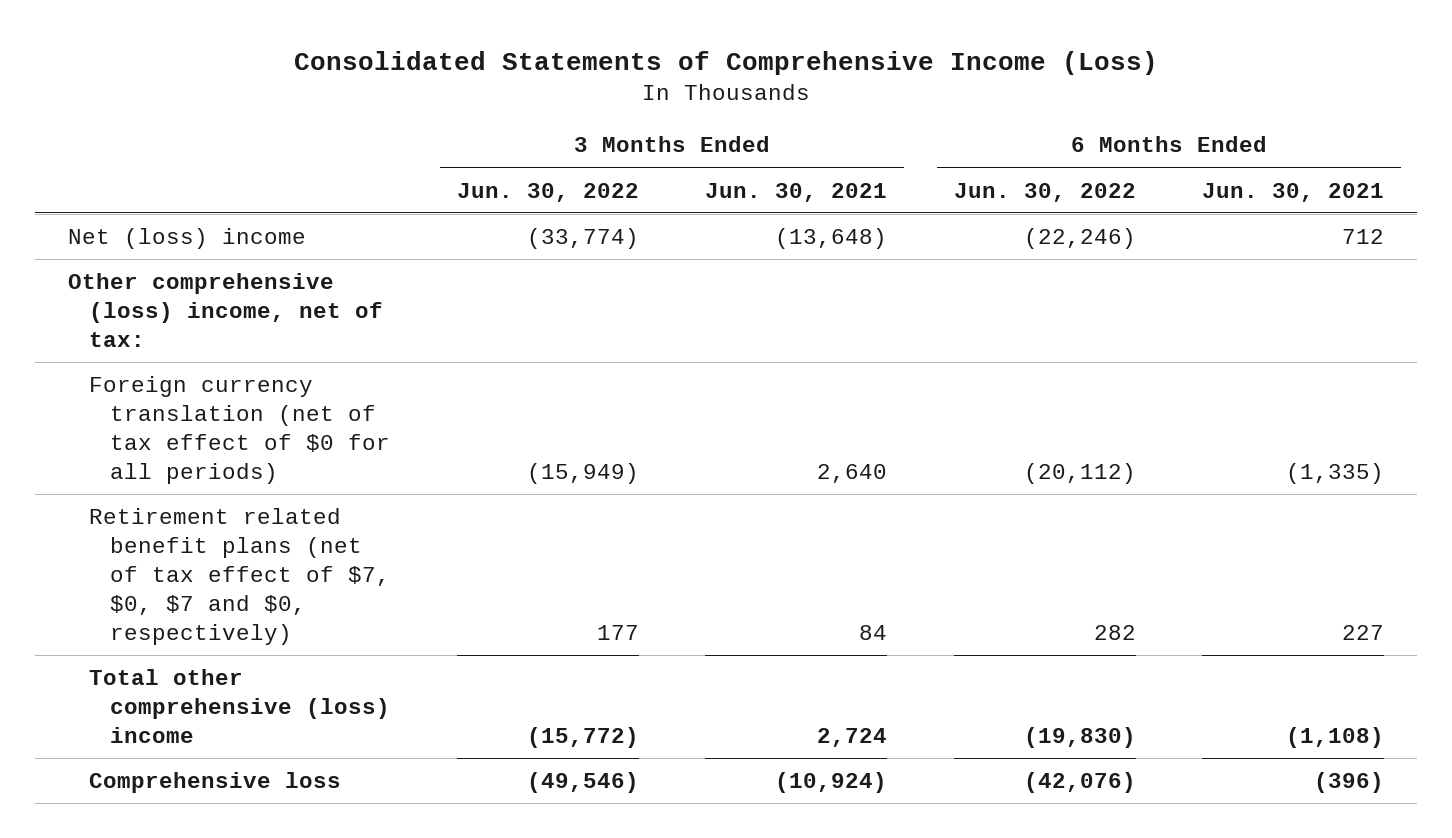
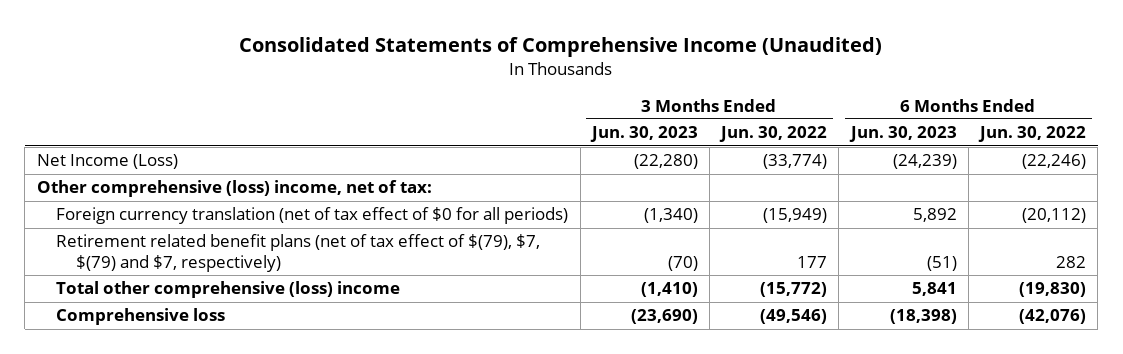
- Consolidated Statements of Comprehensive Income (Loss)
+ Consolidated Statements of Comprehensive Income (Unaudited)
- | 3 Months Ended Jun. 30, 2022 | 3 Months Ended Jun. 30, 2021 | 6 Months Ended Jun. 30, 2022 | 6 Months Ended Jun. 30, 2021
+ | 3 Months Ended Jun. 30, 2023 | 3 Months Ended Jun. 30, 2022 | 6 Months Ended Jun. 30, 2023 | 6 Months Ended Jun. 30, 2022
- Net (loss) income | (33,774) | (13,648) | (22,246) | 712
+ Net Income (Loss) | (22,280) | (33,774) | (24,239) | (22,246)
- Retirement related benefit plans (net of tax effect of $7, $0, $7 and $0, respectively) | 177 | 84 | 282 | 227
+ Retirement related benefit plans (net of tax effect of $(79), $7, $(79) and $7, respectively) | (70) | 177 | (51) | 282

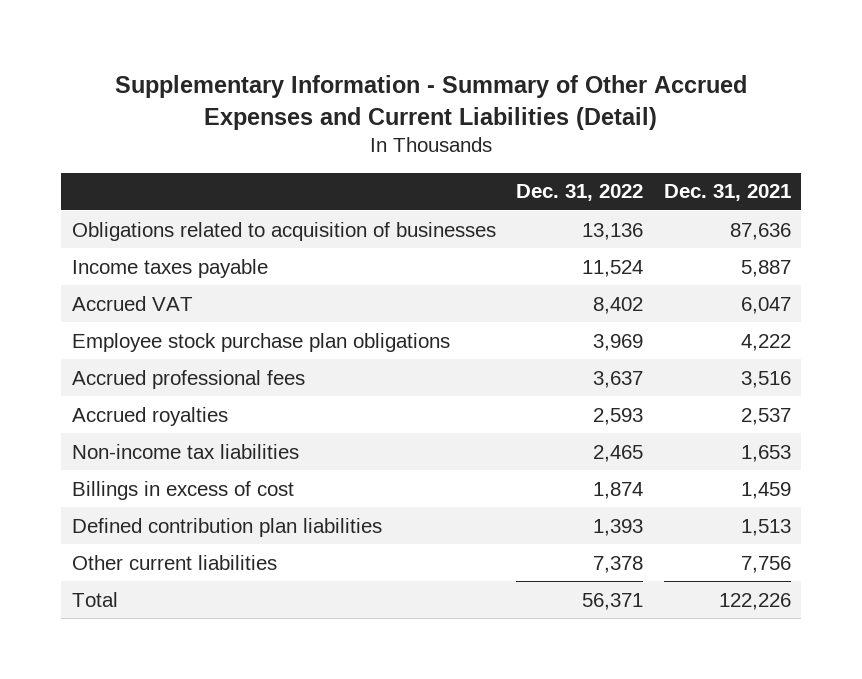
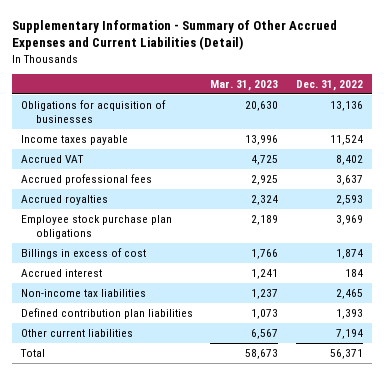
- | Dec. 31, 2022 | Dec. 31, 2021
+ | Mar. 31, 2023 | Dec. 31, 2022
- Obligations related to acquisition of businesses | 13,136 | 87,636
+ Obligations for acquisition of businesses | 20,630 | 13,136
moved down: Employee stock purchase plan obligations | 2,189 | 3,969
+ Accrued interest | 1,241 | 184
moved down: Non-income tax liabilities | 1,237 | 2,465
- Other current liabilities | 7,378 | 7,756
+ Other current liabilities | 6,567 | 7,194

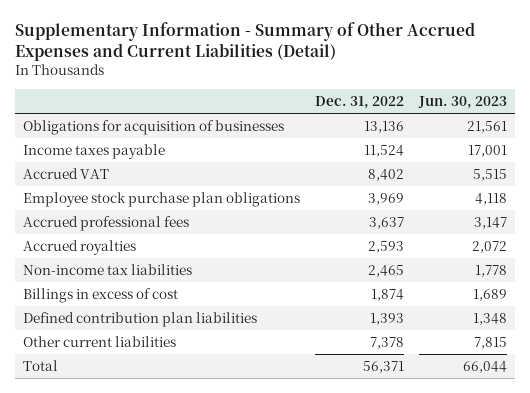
- | Mar. 31, 2023 | Dec. 31, 2022
+ | Dec. 31, 2022 | Jun. 30, 2023
moved up: Employee stock purchase plan obligations | 3,969 | 4,118
- Accrued interest | 1,241 | 184
moved down: Billings in excess of cost | 1,874 | 1,689
- Other current liabilities | 6,567 | 7,194
+ Other current liabilities | 7,378 | 7,815

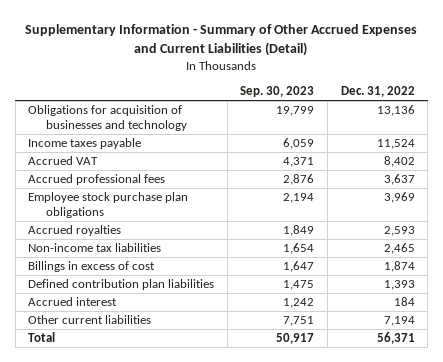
- | Dec. 31, 2022 | Jun. 30, 2023
+ | Sep. 30, 2023 | Dec. 31, 2022
- Obligations for acquisition of businesses | 13,136 | 21,561
+ Obligations for acquisition of businesses and technology | 19,799 | 13,136
moved down: Employee stock purchase plan obligations | 2,194 | 3,969
- Other current liabilities | 7,378 | 7,815
+ Accrued interest | 1,242 | 184
+ Other current liabilities | 7,751 | 7,194

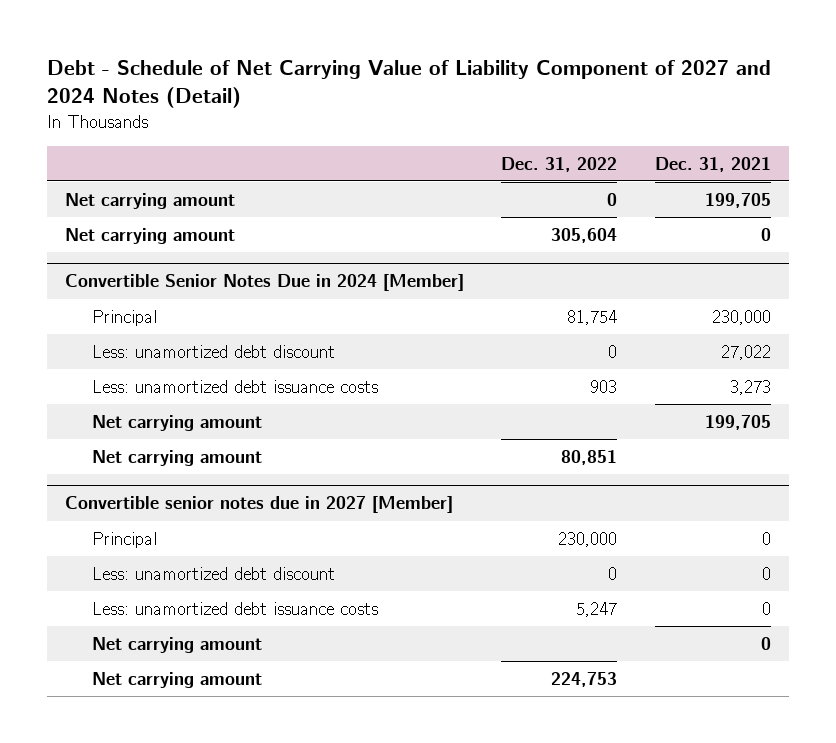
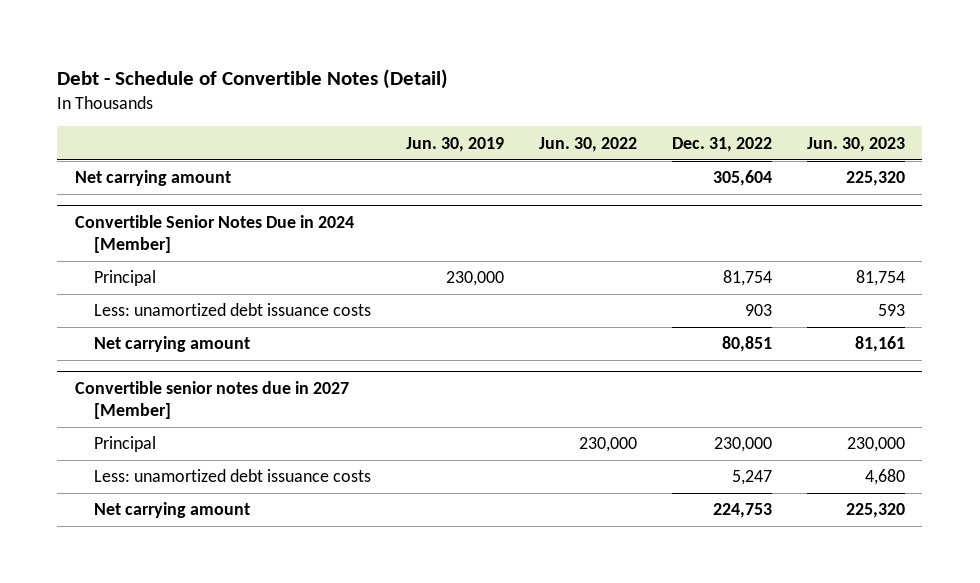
- Debt - Schedule of Net Carrying Value of Liability Component of 2027 and 2024 Notes (Detail)
+ Debt - Schedule of Convertible Notes (Detail)
- | Dec. 31, 2022 | Dec. 31, 2021
+ | Jun. 30, 2019 | Jun. 30, 2022 | Dec. 31, 2022 | Jun. 30, 2023
- Net carrying amount | 0 | 199,705
@ Convertible Senior Notes Due in 2024 [Member]
- Less: unamortized debt discount | 0 | 27,022
- Net carrying amount | | 199,705
@ Convertible senior notes due in 2027 [Member]
- Less: unamortized debt discount | 0 | 0
- Net carrying amount | | 0

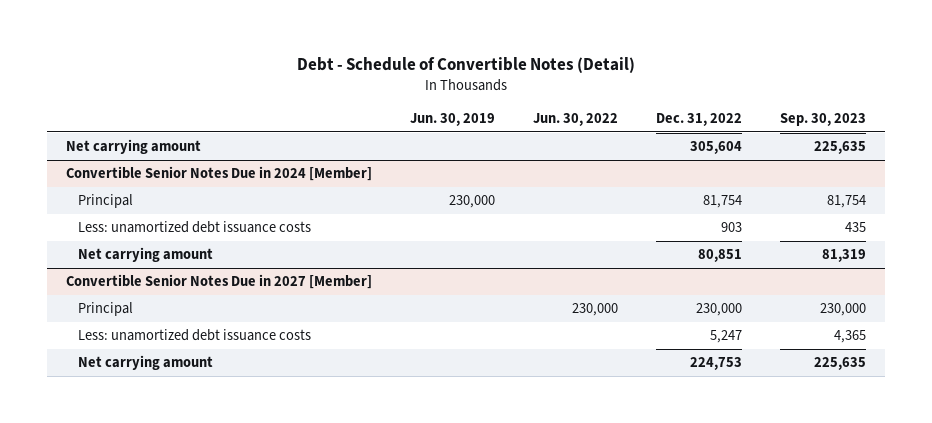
- | Jun. 30, 2019 | Jun. 30, 2022 | Dec. 31, 2022 | Jun. 30, 2023
+ | Jun. 30, 2019 | Jun. 30, 2022 | Dec. 31, 2022 | Sep. 30, 2023
- Convertible senior notes due in 2027 [Member]
+ Convertible Senior Notes Due in 2027 [Member]

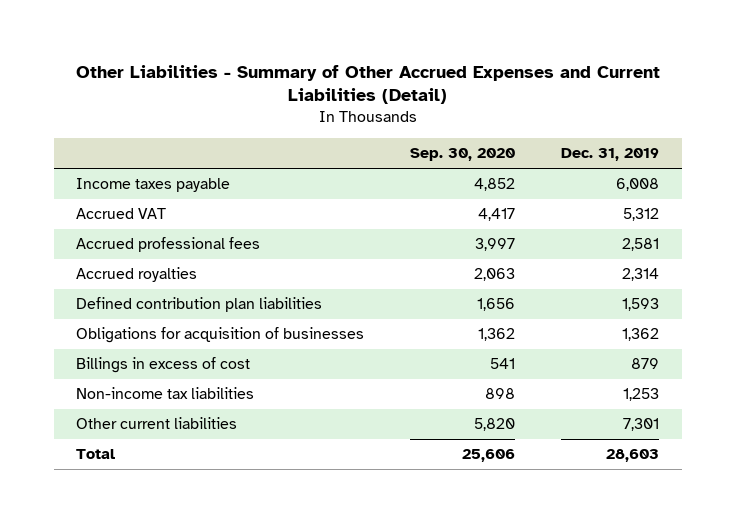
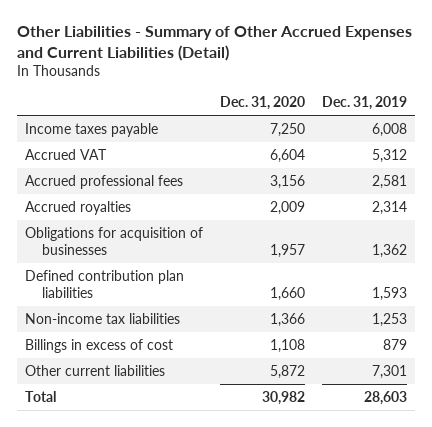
- | Sep. 30, 2020 | Dec. 31, 2019
+ | Dec. 31, 2020 | Dec. 31, 2019
moved down: Defined contribution plan liabilities | 1,660 | 1,593
moved down: Billings in excess of cost | 1,108 | 879

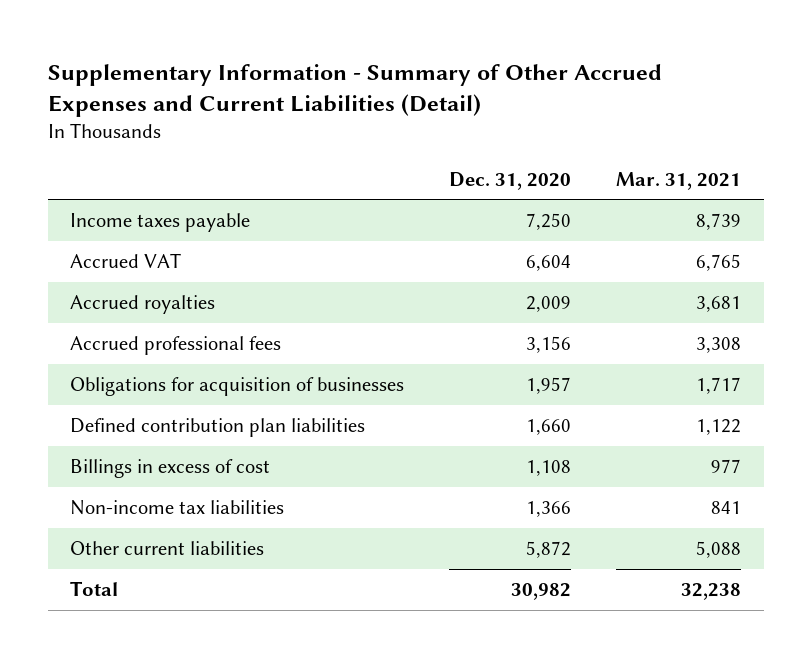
- Other Liabilities - Summary of Other Accrued Expenses and Current Liabilities (Detail)
+ Supplementary Information - Summary of Other Accrued Expenses and Current Liabilities (Detail)
- | Dec. 31, 2020 | Dec. 31, 2019
+ | Dec. 31, 2020 | Mar. 31, 2021
moved down: Accrued professional fees | 3,156 | 3,308
moved down: Non-income tax liabilities | 1,366 | 841

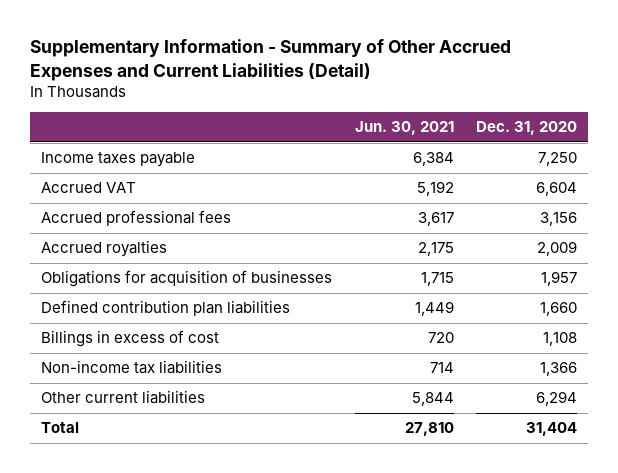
- | Dec. 31, 2020 | Mar. 31, 2021
+ | Jun. 30, 2021 | Dec. 31, 2020
moved down: Accrued royalties | 2,175 | 2,009
- Other current liabilities | 5,872 | 5,088
- Total | 30,982 | 32,238
+ Other current liabilities | 5,844 | 6,294
+ Total | 27,810 | 31,404

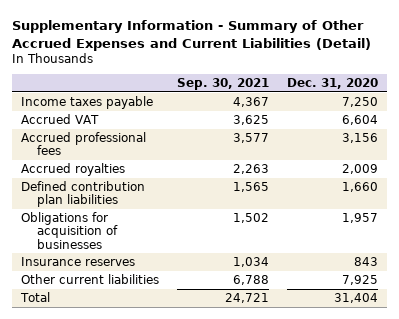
- | Jun. 30, 2021 | Dec. 31, 2020
+ | Sep. 30, 2021 | Dec. 31, 2020
- Billings in excess of cost | 720 | 1,108
- Non-income tax liabilities | 714 | 1,366
- Other current liabilities | 5,844 | 6,294
moved down: Obligations for acquisition of businesses | 1,502 | 1,957
+ Insurance reserves | 1,034 | 843
+ Other current liabilities | 6,788 | 7,925

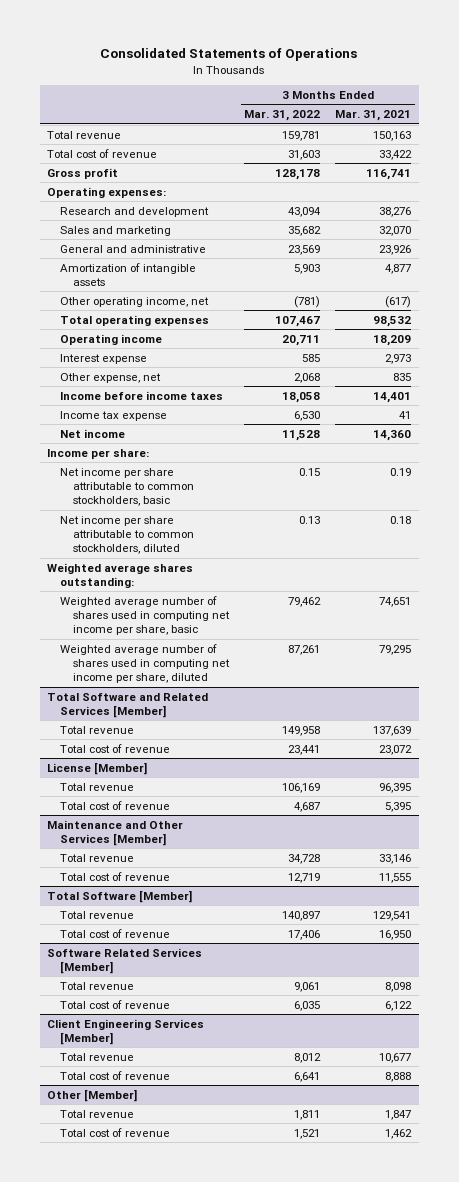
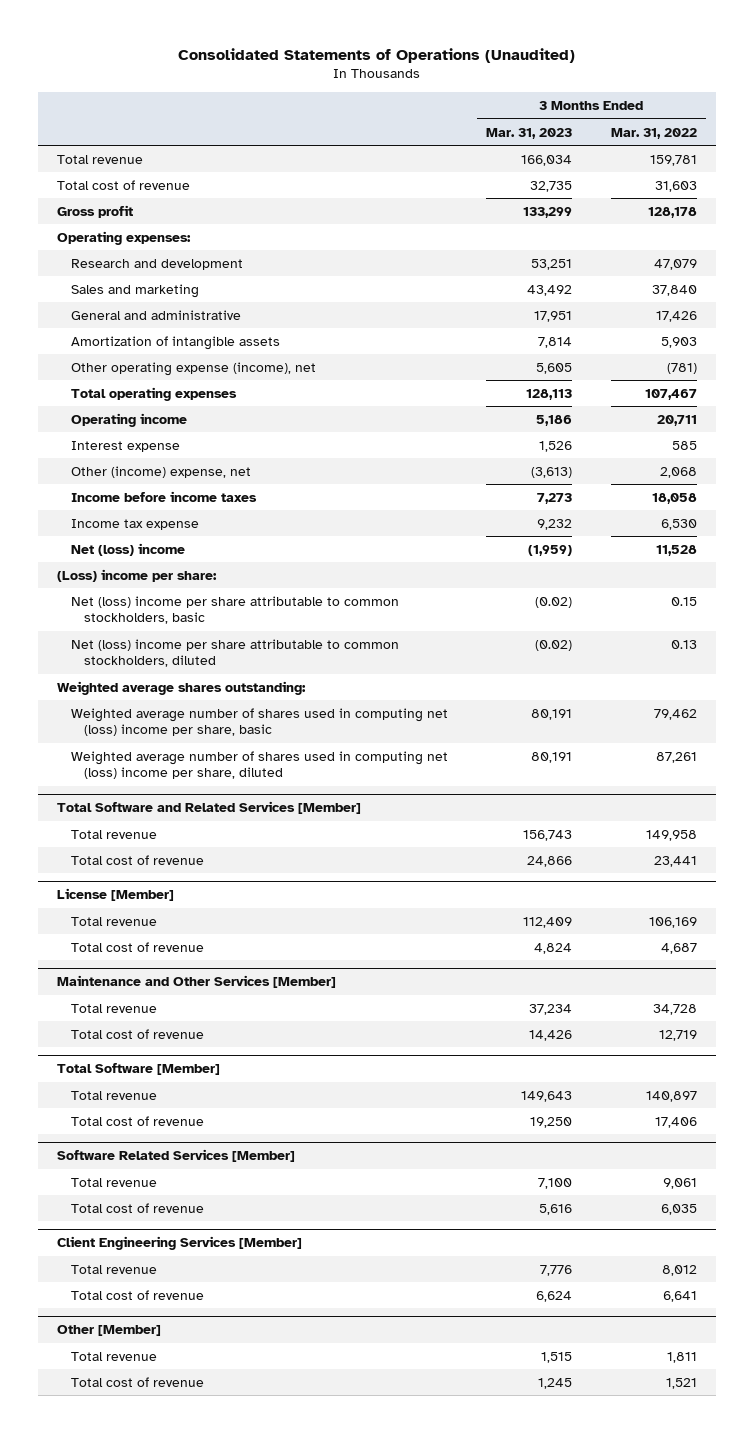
- Consolidated Statements of Operations
+ Consolidated Statements of Operations (Unaudited)
- | 3 Months Ended Mar. 31, 2022 | 3 Months Ended Mar. 31, 2021
+ | 3 Months Ended Mar. 31, 2023 | 3 Months Ended Mar. 31, 2022
- Research and development | 43,094 | 38,276
- Sales and marketing | 35,682 | 32,070
- General and administrative | 23,569 | 23,926
+ Research and development | 53,251 | 47,079
+ Sales and marketing | 43,492 | 37,840
+ General and administrative | 17,951 | 17,426
- Other operating income, net | (781) | (617)
+ Other operating expense (income), net | 5,605 | (781)
- Other expense, net | 2,068 | 835
+ Other (income) expense, net | (3,613) | 2,068
- Net income | 11,528 | 14,360
- Income per share:
- Net income per share attributable to common stockholders, basic | 0.15 | 0.19
- Net income per share attributable to common stockholders, diluted | 0.13 | 0.18
+ Net (loss) income | (1,959) | 11,528
+ (Loss) income per share:
+ Net (loss) income per share attributable to common stockholders, basic | (0.02) | 0.15
+ Net (loss) income per share attributable to common stockholders, diluted | (0.02) | 0.13
- Weighted average number of shares used in computing net income per share, basic | 79,462 | 74,651
- Weighted average number of shares used in computing net income per share, diluted | 87,261 | 79,295
+ Weighted average number of shares used in computing net (loss) income per share, basic | 80,191 | 79,462
+ Weighted average number of shares used in computing net (loss) income per share, diluted | 80,191 | 87,261

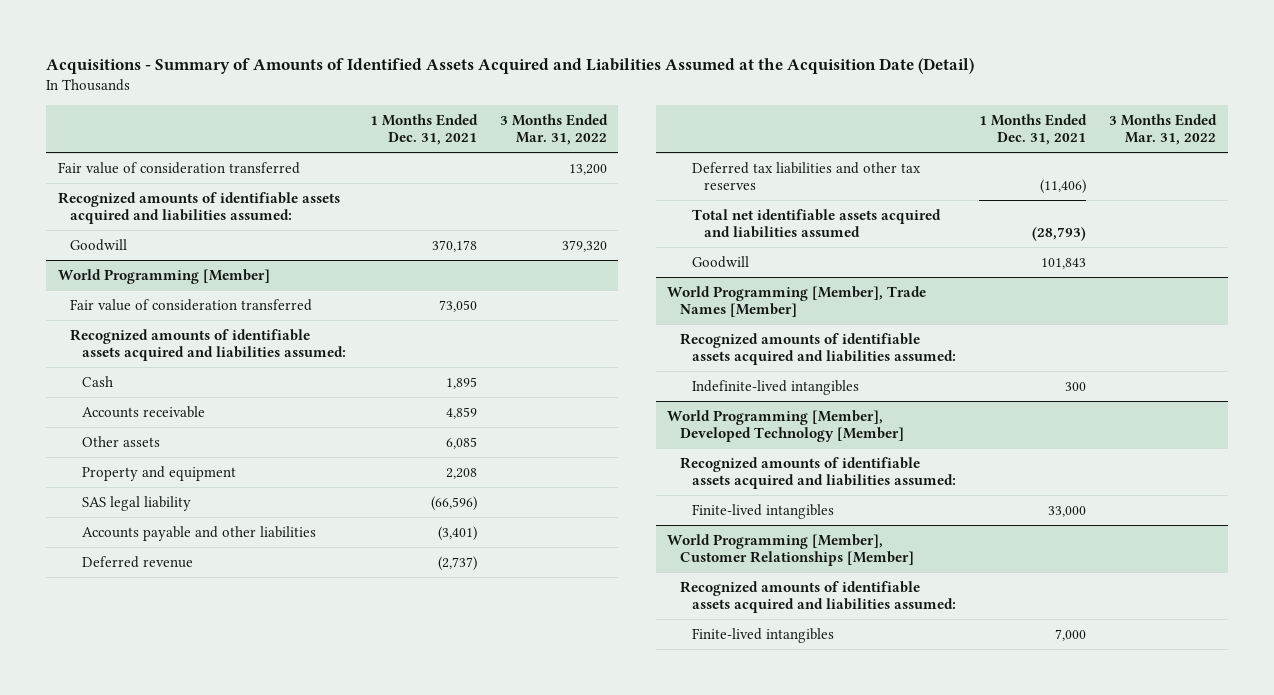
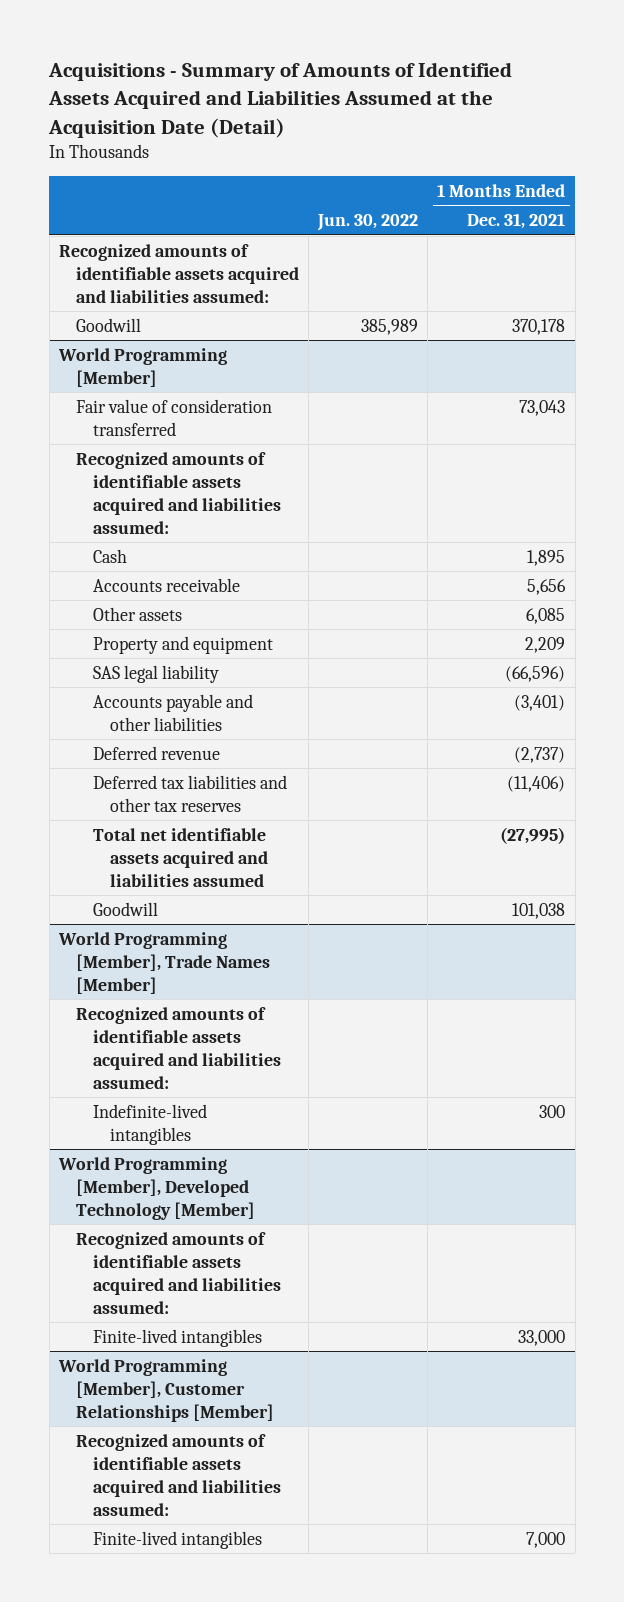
- | 1 Months Ended Dec. 31, 2021 | 3 Months Ended Mar. 31, 2022
+ | Jun. 30, 2022 | 1 Months Ended Dec. 31, 2021
- Fair value of consideration transferred | | 13,200
@ World Programming [Member]
- Fair value of consideration transferred | 73,050 |
+ Fair value of consideration transferred | | 73,043
- Accounts receivable | 4,859 |
+ Accounts receivable | | 5,656
- Property and equipment | 2,208 |
+ Property and equipment | | 2,209
- Total net identifiable assets acquired and liabilities assumed | (28,793) |
- Goodwill | 101,843 |
+ Total net identifiable assets acquired and liabilities assumed | | (27,995)
+ Goodwill | | 101,038

